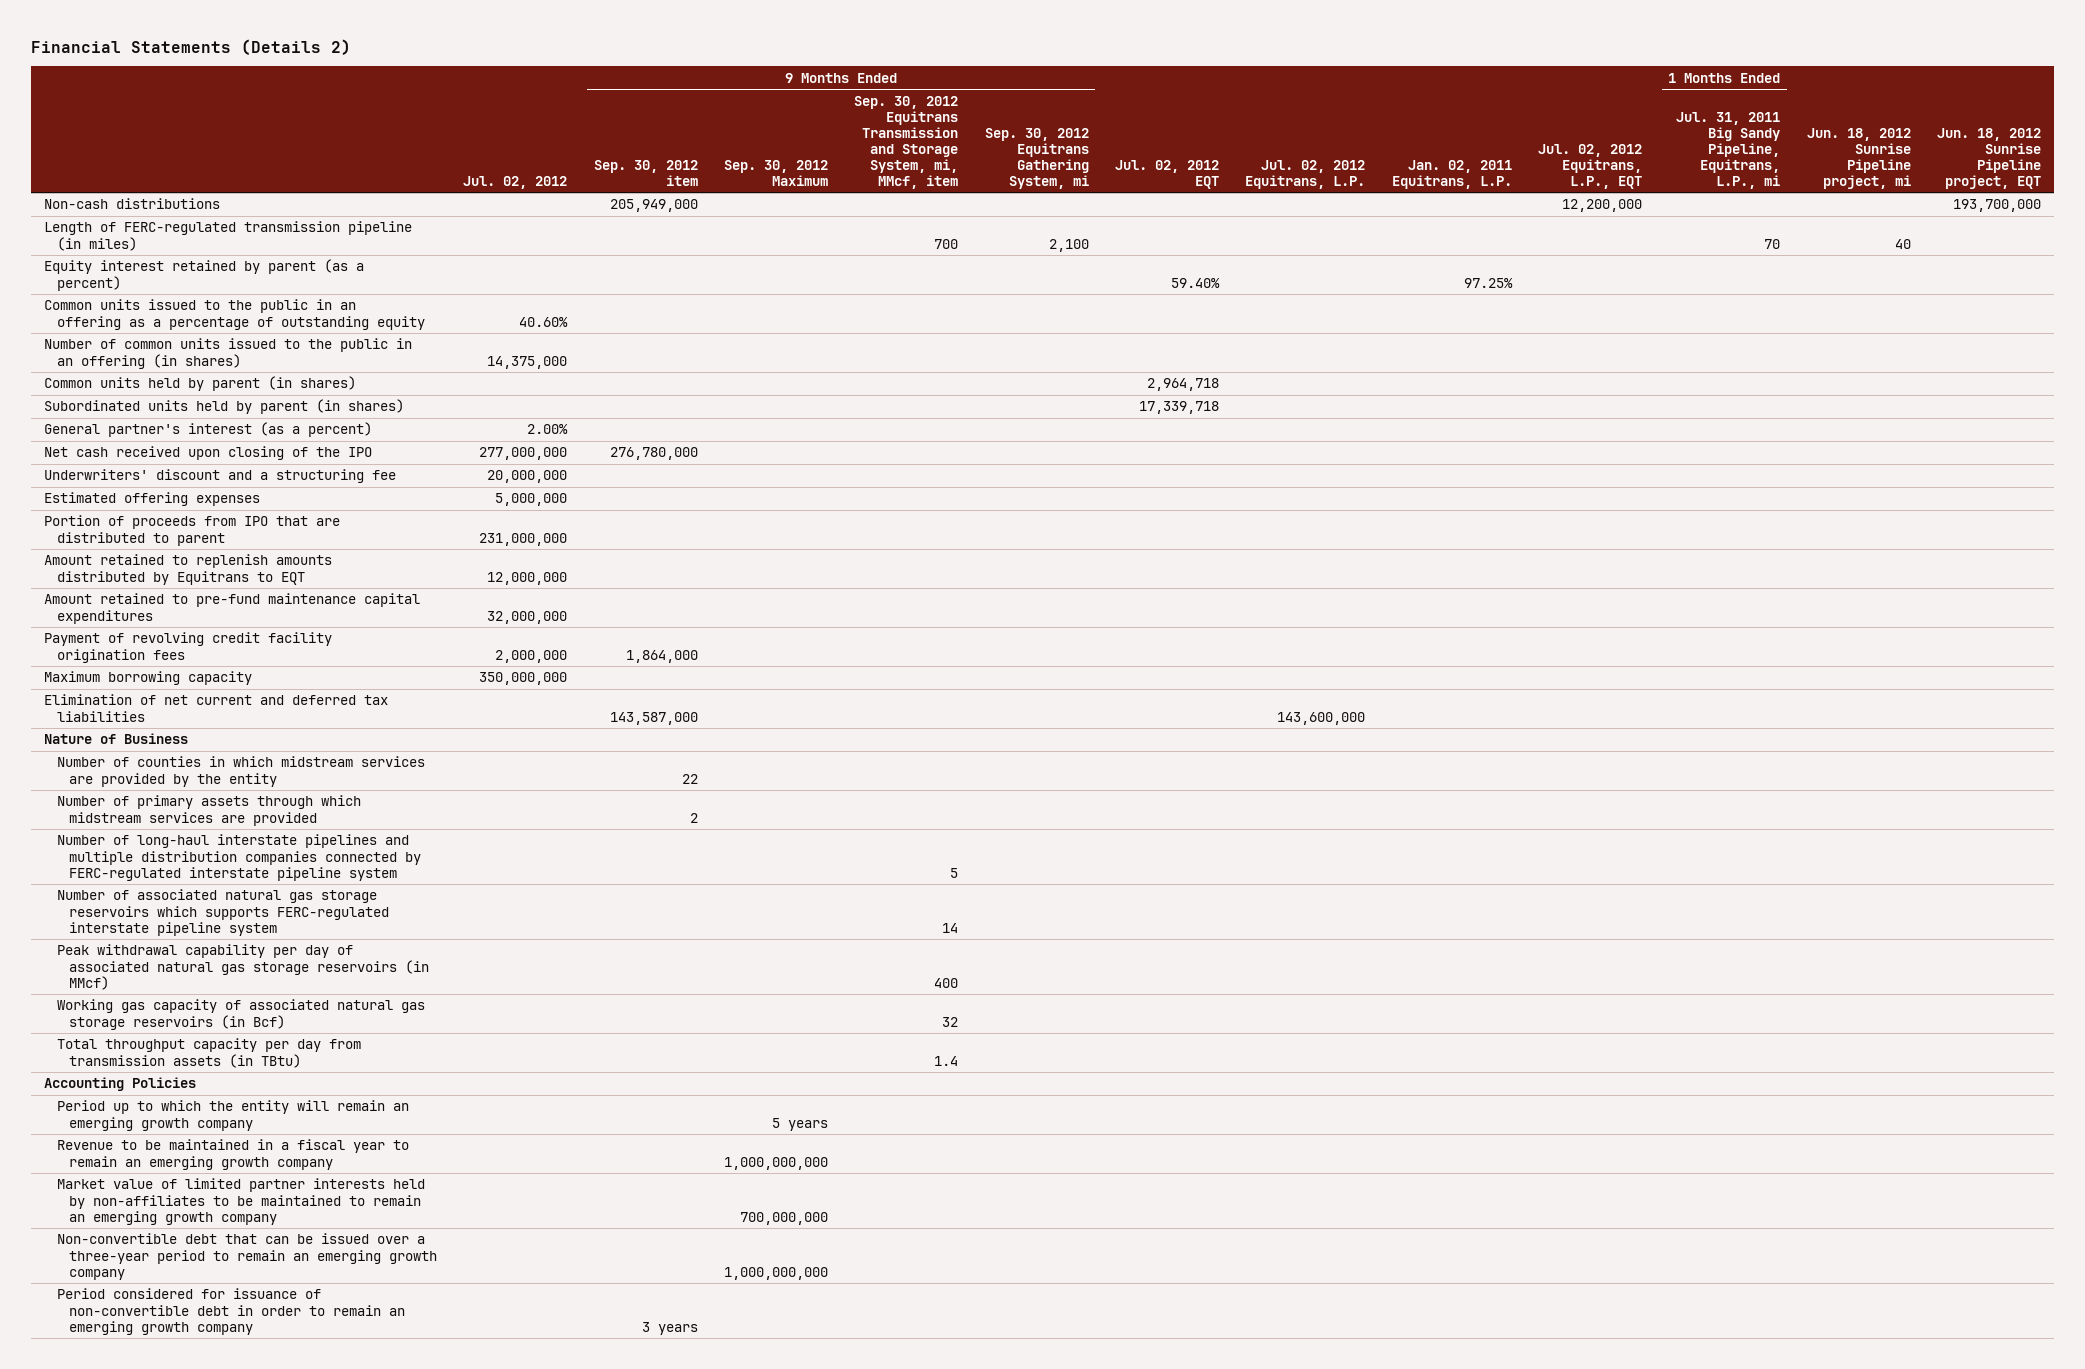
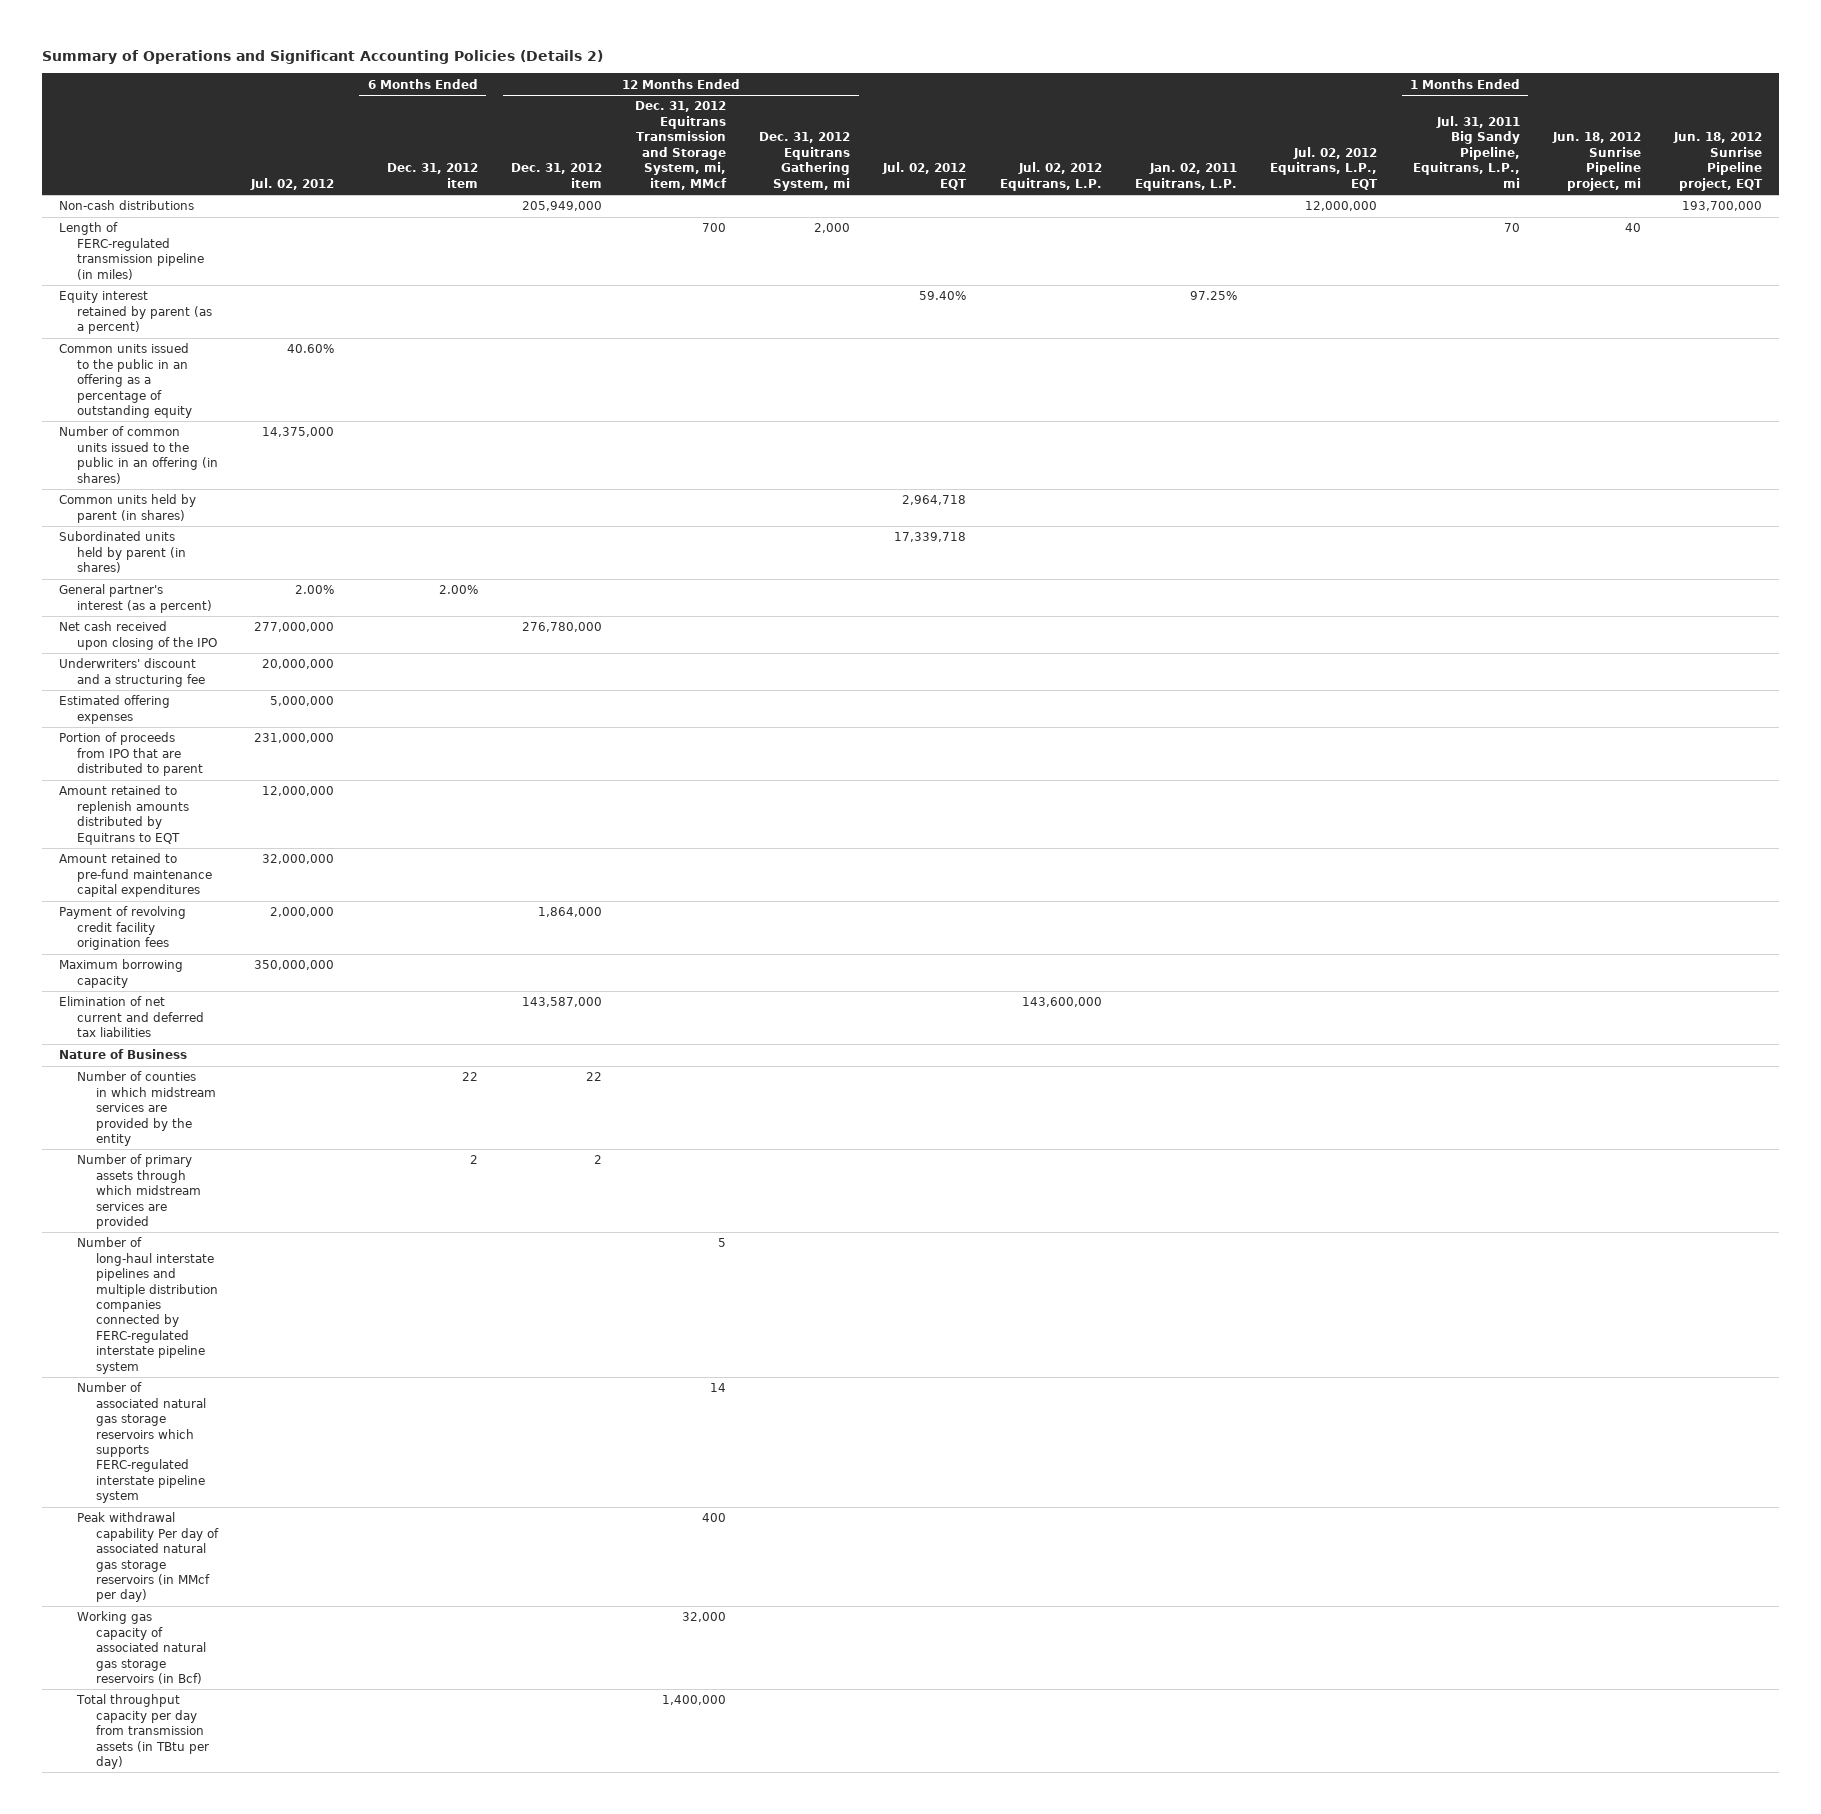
- Financial Statements (Details 2)
+ Summary of Operations and Significant Accounting Policies (Details 2)
- | Jul. 02, 2012 | 9 Months Ended Sep. 30, 2012 item | 9 Months Ended Sep. 30, 2012 Maximum | 9 Months Ended Sep. 30, 2012 Equitrans Transmission and Storage System, mi, MMcf, item | 9 Months Ended Sep. 30, 2012 Equitrans Gathering System, mi | Jul. 02, 2012 EQT | Jul. 02, 2012 Equitrans, L.P. | Jan. 02, 2011 Equitrans, L.P. | Jul. 02, 2012 Equitrans, L.P., EQT | 1 Months Ended Jul. 31, 2011 Big Sandy Pipeline, Equitrans, L.P., mi | Jun. 18, 2012 Sunrise Pipeline project, mi | Jun. 18, 2012 Sunrise Pipeline project, EQT
+ | Jul. 02, 2012 | 6 Months Ended Dec. 31, 2012 item | 12 Months Ended Dec. 31, 2012 item | 12 Months Ended Dec. 31, 2012 Equitrans Transmission and Storage System, mi, item, MMcf | 12 Months Ended Dec. 31, 2012 Equitrans Gathering System, mi | Jul. 02, 2012 EQT | Jul. 02, 2012 Equitrans, L.P. | Jan. 02, 2011 Equitrans, L.P. | Jul. 02, 2012 Equitrans, L.P., EQT | 1 Months Ended Jul. 31, 2011 Big Sandy Pipeline, Equitrans, L.P., mi | Jun. 18, 2012 Sunrise Pipeline project, mi | Jun. 18, 2012 Sunrise Pipeline project, EQT
- Non-cash distributions | | 205,949,000 | | | | | | | 12,200,000 | | | 193,700,000
+ Non-cash distributions | | | 205,949,000 | | | | | | 12,000,000 | | | 193,700,000
- Peak withdrawal capability per day of associated natural gas storage reservoirs (in MMcf) | | | | 400 | | | | | | | |
+ Peak withdrawal capability Per day of associated natural gas storage reservoirs (in MMcf per day) | | | | 400 | | | | | | | |
- Total throughput capacity per day from transmission assets (in TBtu) | | | | 1.4 | | | | | | | |
- Accounting Policies
- Period up to which the entity will remain an emerging growth company | | | 5 years | | | | | | | | |
- Revenue to be maintained in a fiscal year to remain an emerging growth company | | | 1,000,000,000 | | | | | | | | |
- Market value of limited partner interests held by non-affiliates to be maintained to remain an emerging growth company | | | 700,000,000 | | | | | | | | |
- Non-convertible debt that can be issued over a three-year period to remain an emerging growth company | | | 1,000,000,000 | | | | | | | | |
- Period considered for issuance of non-convertible debt in order to remain an emerging growth company | | 3 years | | | | | | | | | |
+ Total throughput capacity per day from transmission assets (in TBtu per day) | | | | 1,400,000 | | | | | | | |

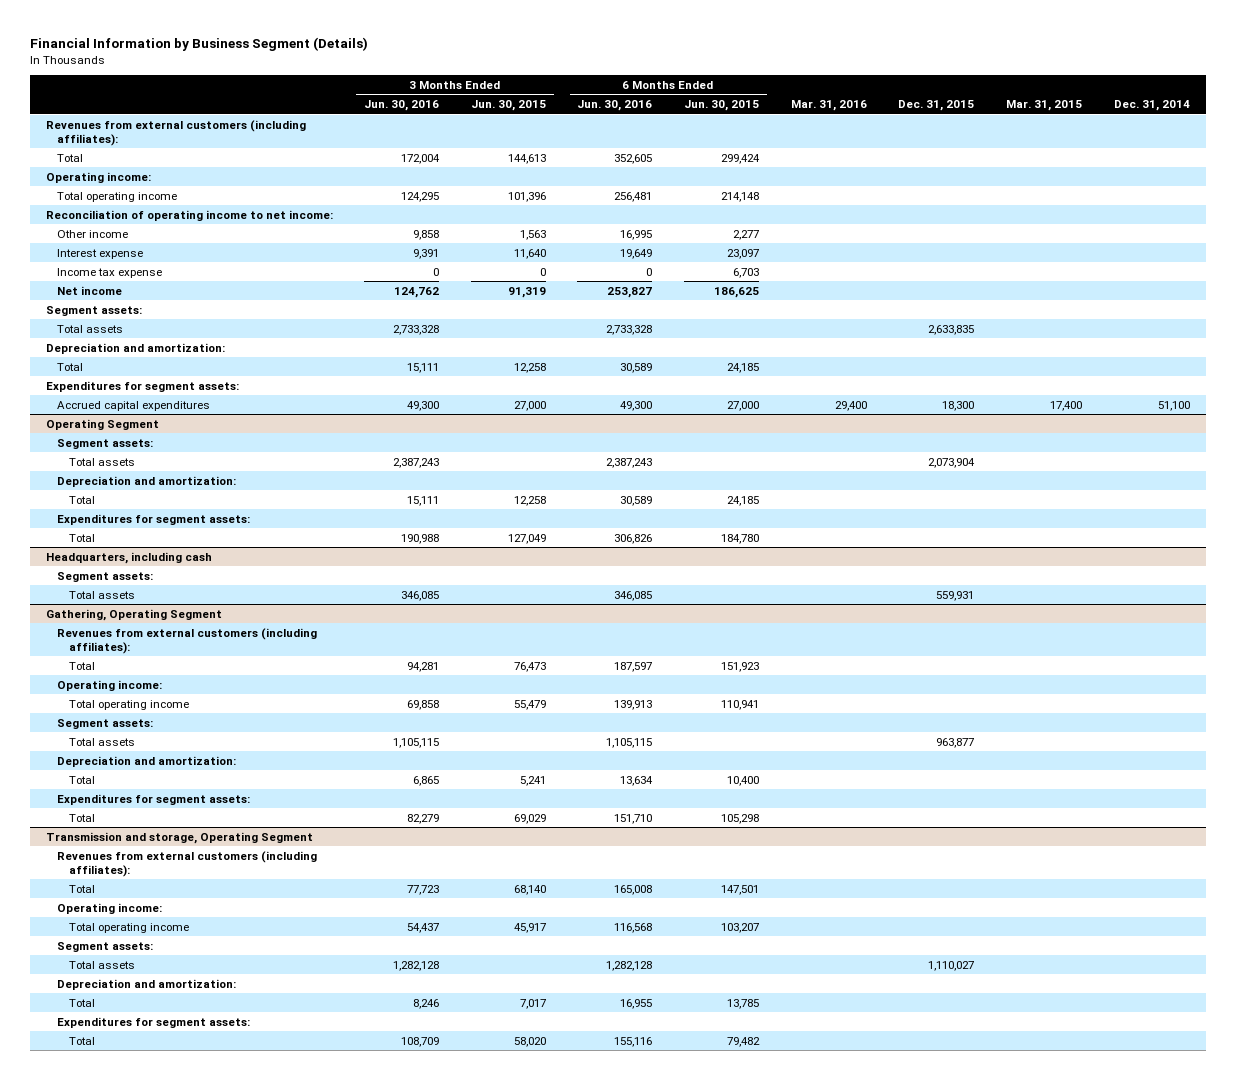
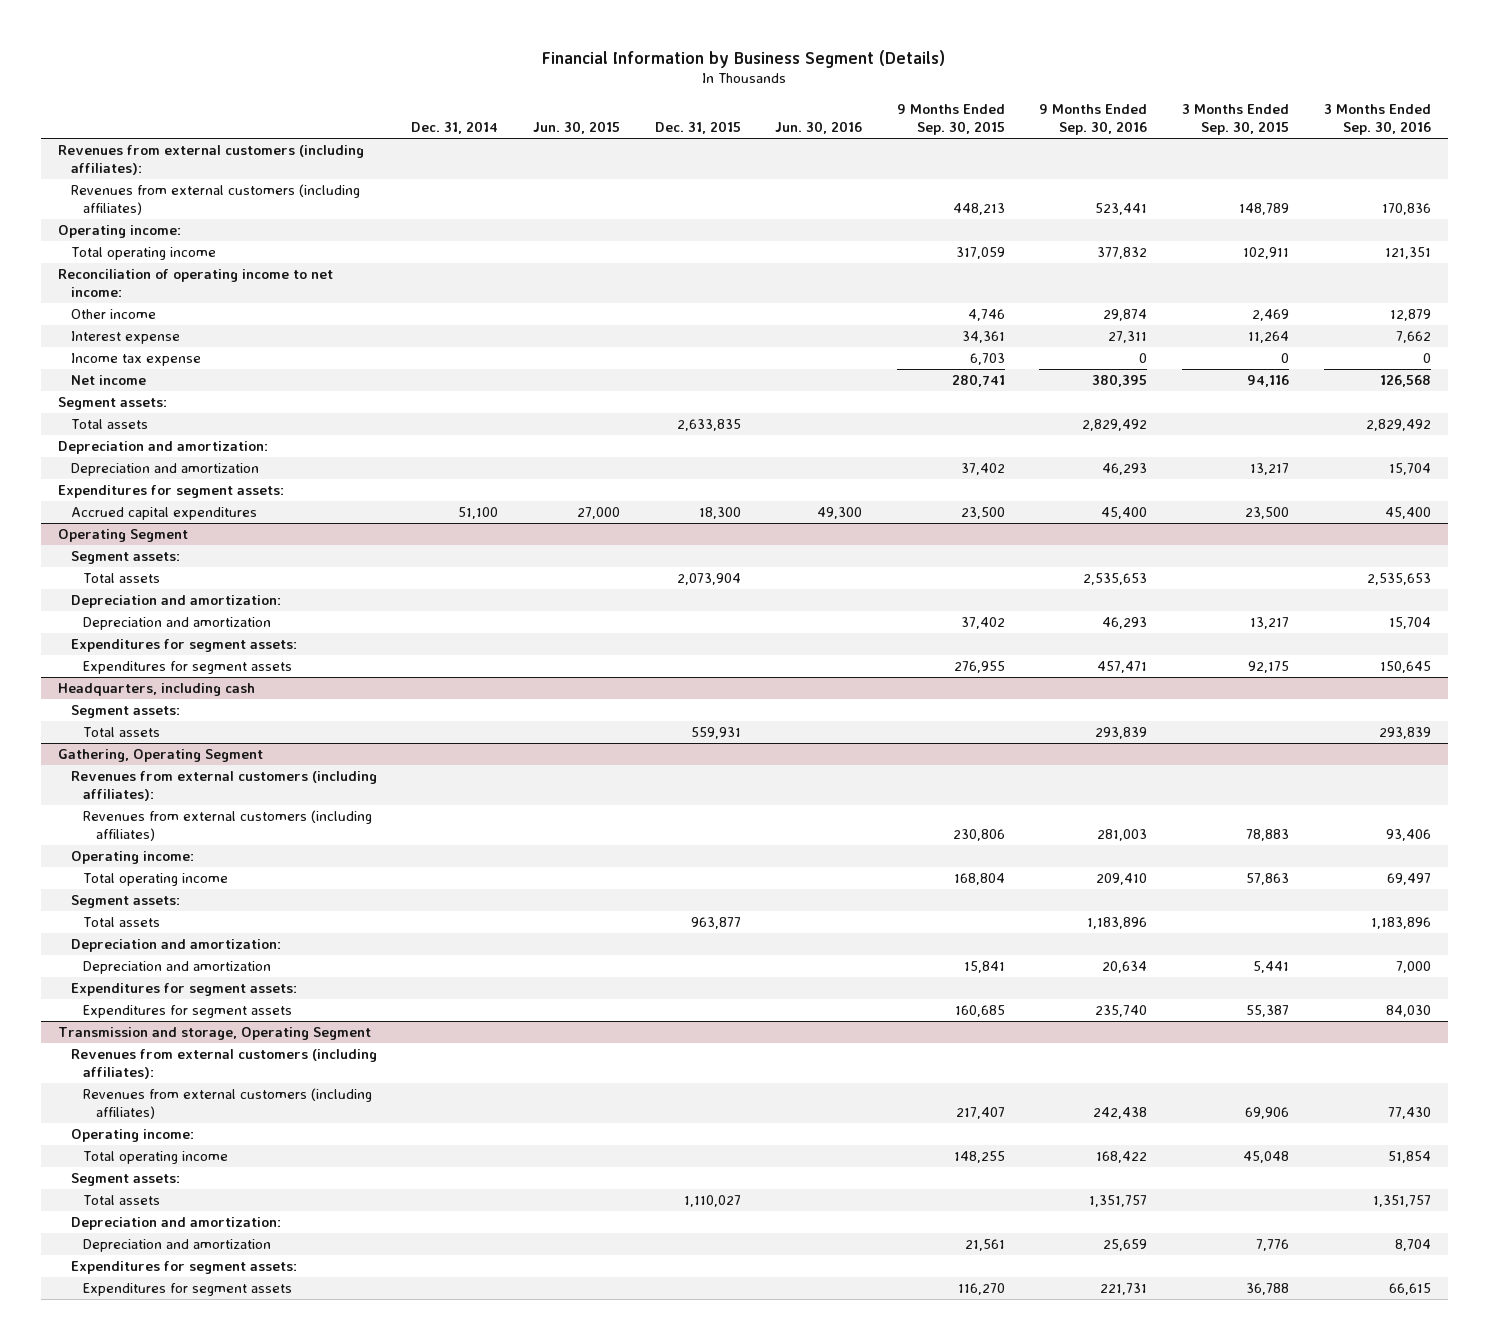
- | 3 Months Ended Jun. 30, 2016 | 3 Months Ended Jun. 30, 2015 | 6 Months Ended Jun. 30, 2016 | 6 Months Ended Jun. 30, 2015 | Mar. 31, 2016 | Dec. 31, 2015 | Mar. 31, 2015 | Dec. 31, 2014
+ | Dec. 31, 2014 | Jun. 30, 2015 | Dec. 31, 2015 | Jun. 30, 2016 | 9 Months Ended Sep. 30, 2015 | 9 Months Ended Sep. 30, 2016 | 3 Months Ended Sep. 30, 2015 | 3 Months Ended Sep. 30, 2016
- Total | 172,004 | 144,613 | 352,605 | 299,424 | | | |
+ Revenues from external customers (including affiliates) | | | | | 448,213 | 523,441 | 148,789 | 170,836
- Total | 15,111 | 12,258 | 30,589 | 24,185 | | | |
+ Depreciation and amortization | | | | | 37,402 | 46,293 | 13,217 | 15,704
@ Operating Segment
- Total | 15,111 | 12,258 | 30,589 | 24,185 | | | |
+ Depreciation and amortization | | | | | 37,402 | 46,293 | 13,217 | 15,704
- Total | 190,988 | 127,049 | 306,826 | 184,780 | | | |
+ Expenditures for segment assets | | | | | 276,955 | 457,471 | 92,175 | 150,645
@ Gathering, Operating Segment
- Total | 94,281 | 76,473 | 187,597 | 151,923 | | | |
+ Revenues from external customers (including affiliates) | | | | | 230,806 | 281,003 | 78,883 | 93,406
- Total | 6,865 | 5,241 | 13,634 | 10,400 | | | |
+ Depreciation and amortization | | | | | 15,841 | 20,634 | 5,441 | 7,000
- Total | 82,279 | 69,029 | 151,710 | 105,298 | | | |
+ Expenditures for segment assets | | | | | 160,685 | 235,740 | 55,387 | 84,030
@ Transmission and storage, Operating Segment
- Total | 77,723 | 68,140 | 165,008 | 147,501 | | | |
+ Revenues from external customers (including affiliates) | | | | | 217,407 | 242,438 | 69,906 | 77,430
- Total | 8,246 | 7,017 | 16,955 | 13,785 | | | |
+ Depreciation and amortization | | | | | 21,561 | 25,659 | 7,776 | 8,704
- Total | 108,709 | 58,020 | 155,116 | 79,482 | | | |
+ Expenditures for segment assets | | | | | 116,270 | 221,731 | 36,788 | 66,615

